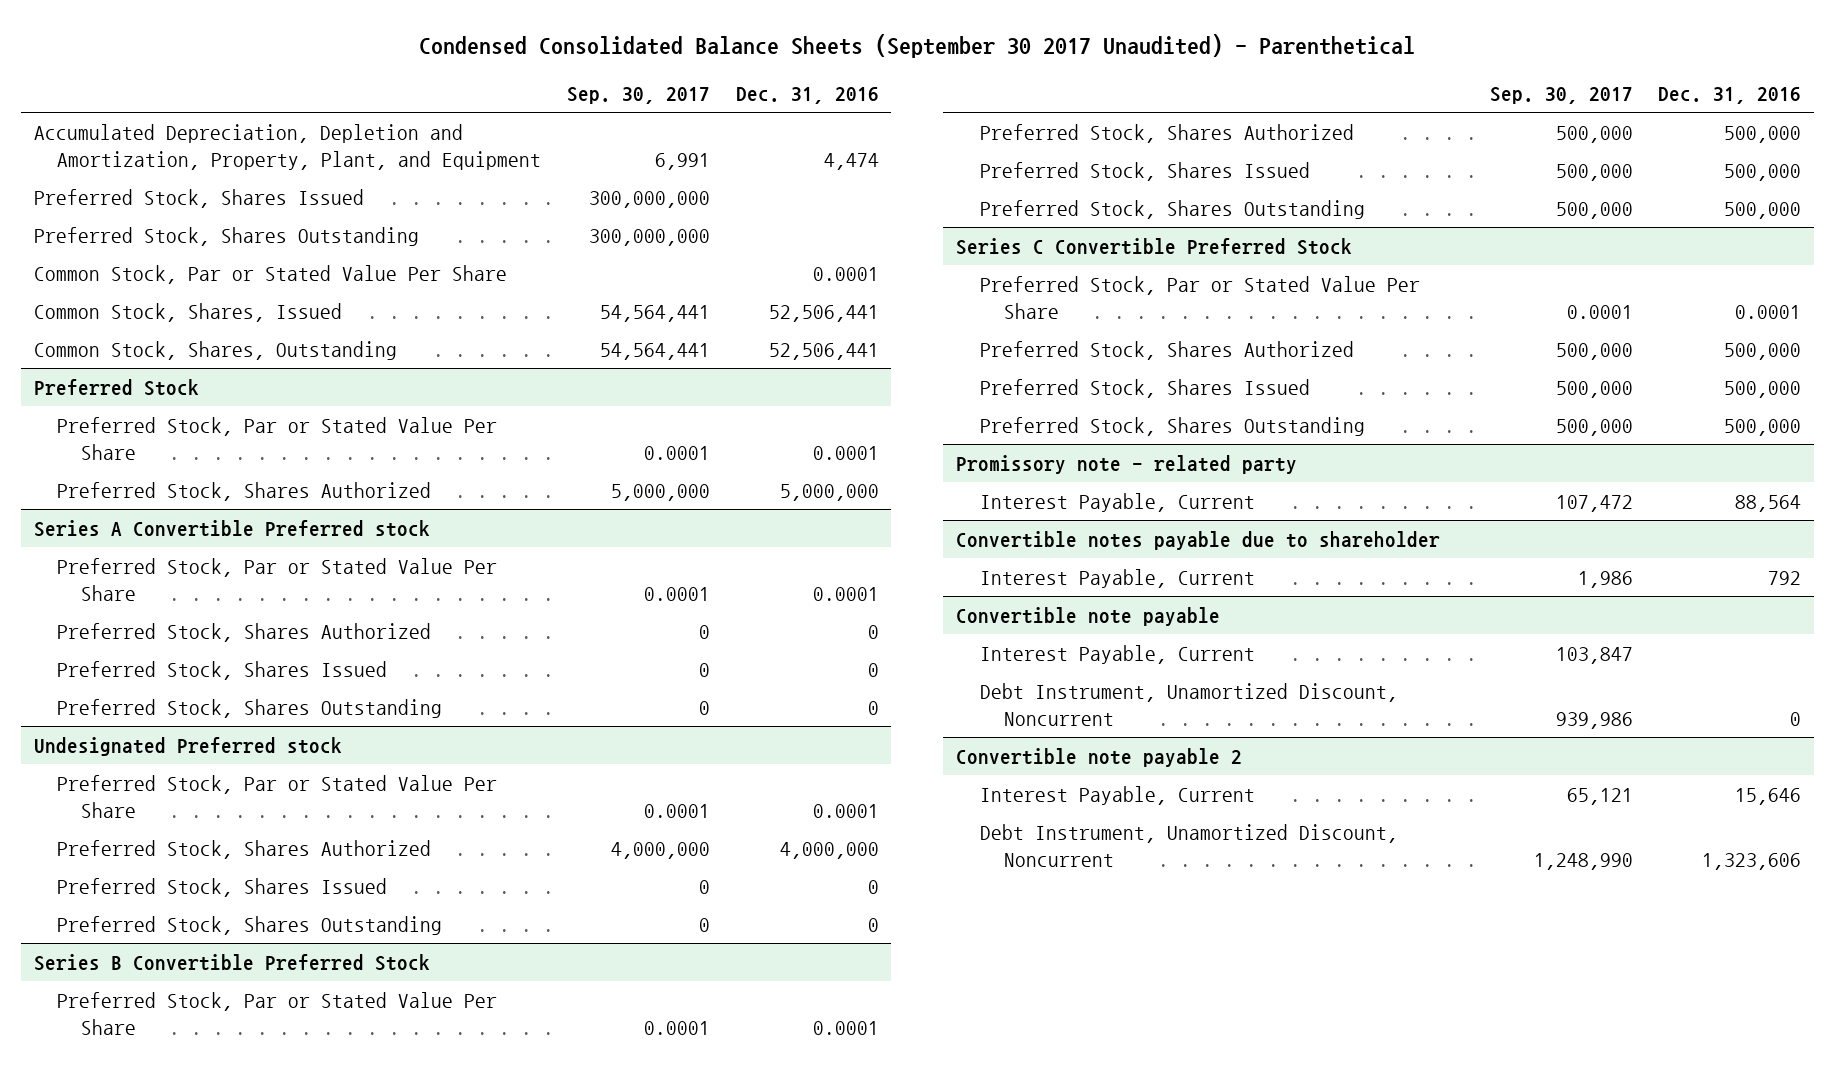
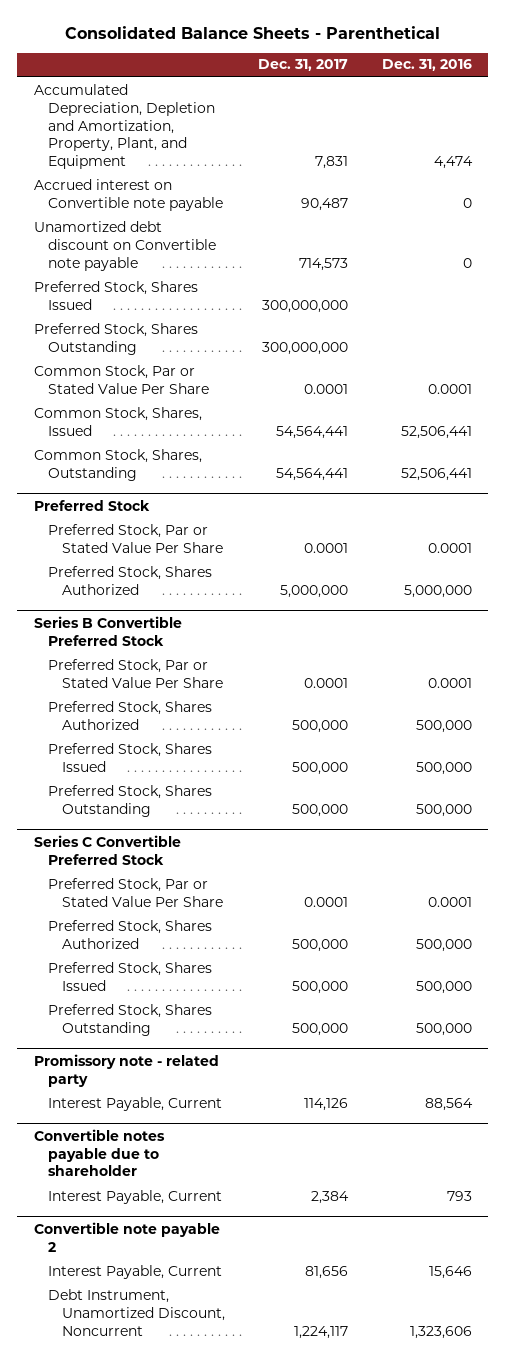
- Condensed Consolidated Balance Sheets (September 30 2017 Unaudited) - Parenthetical
+ Consolidated Balance Sheets - Parenthetical
- | Sep. 30, 2017 | Dec. 31, 2016
+ | Dec. 31, 2017 | Dec. 31, 2016
+ Accrued interest on Convertible note payable | 90,487 | 0
+ Unamortized debt discount on Convertible note payable | 714,573 | 0
- Series A Convertible Preferred stock
- Preferred Stock, Par or Stated Value Per Share | 0.0001 | 0.0001
- Preferred Stock, Shares Authorized | 0 | 0
- Preferred Stock, Shares Issued | 0 | 0
- Preferred Stock, Shares Outstanding | 0 | 0
- Undesignated Preferred stock
- Preferred Stock, Par or Stated Value Per Share | 0.0001 | 0.0001
- Preferred Stock, Shares Authorized | 4,000,000 | 4,000,000
- Preferred Stock, Shares Issued | 0 | 0
- Preferred Stock, Shares Outstanding | 0 | 0
@ Convertible notes payable due to shareholder
- Interest Payable, Current | 1,986 | 792
- Convertible note payable
- Interest Payable, Current | 103,847 |
- Debt Instrument, Unamortized Discount, Noncurrent | 939,986 | 0
@ Convertible notes payable due to shareholder
+ Interest Payable, Current | 2,384 | 793

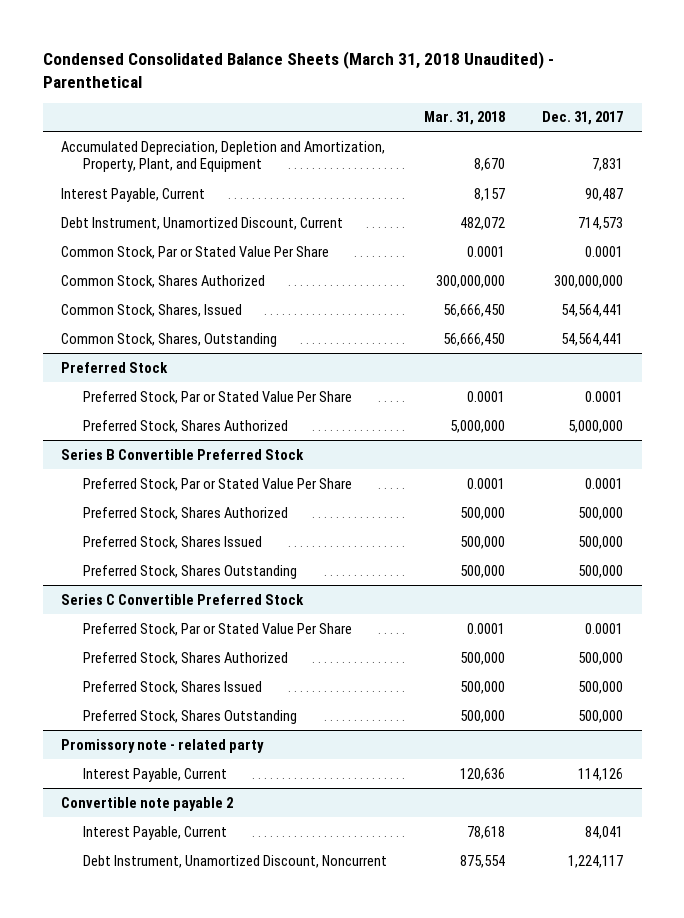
- Consolidated Balance Sheets - Parenthetical
+ Condensed Consolidated Balance Sheets (March 31, 2018 Unaudited) - Parenthetical
- | Dec. 31, 2017 | Dec. 31, 2016
+ | Mar. 31, 2018 | Dec. 31, 2017
- Accrued interest on Convertible note payable | 90,487 | 0
- Unamortized debt discount on Convertible note payable | 714,573 | 0
- Preferred Stock, Shares Issued | 300,000,000 |
- Preferred Stock, Shares Outstanding | 300,000,000 |
+ Interest Payable, Current | 8,157 | 90,487
+ Debt Instrument, Unamortized Discount, Current | 482,072 | 714,573
+ Common Stock, Shares Authorized | 300,000,000 | 300,000,000
- Convertible notes payable due to shareholder
- Interest Payable, Current | 2,384 | 793
@ Convertible note payable 2
- Interest Payable, Current | 81,656 | 15,646
+ Interest Payable, Current | 78,618 | 84,041

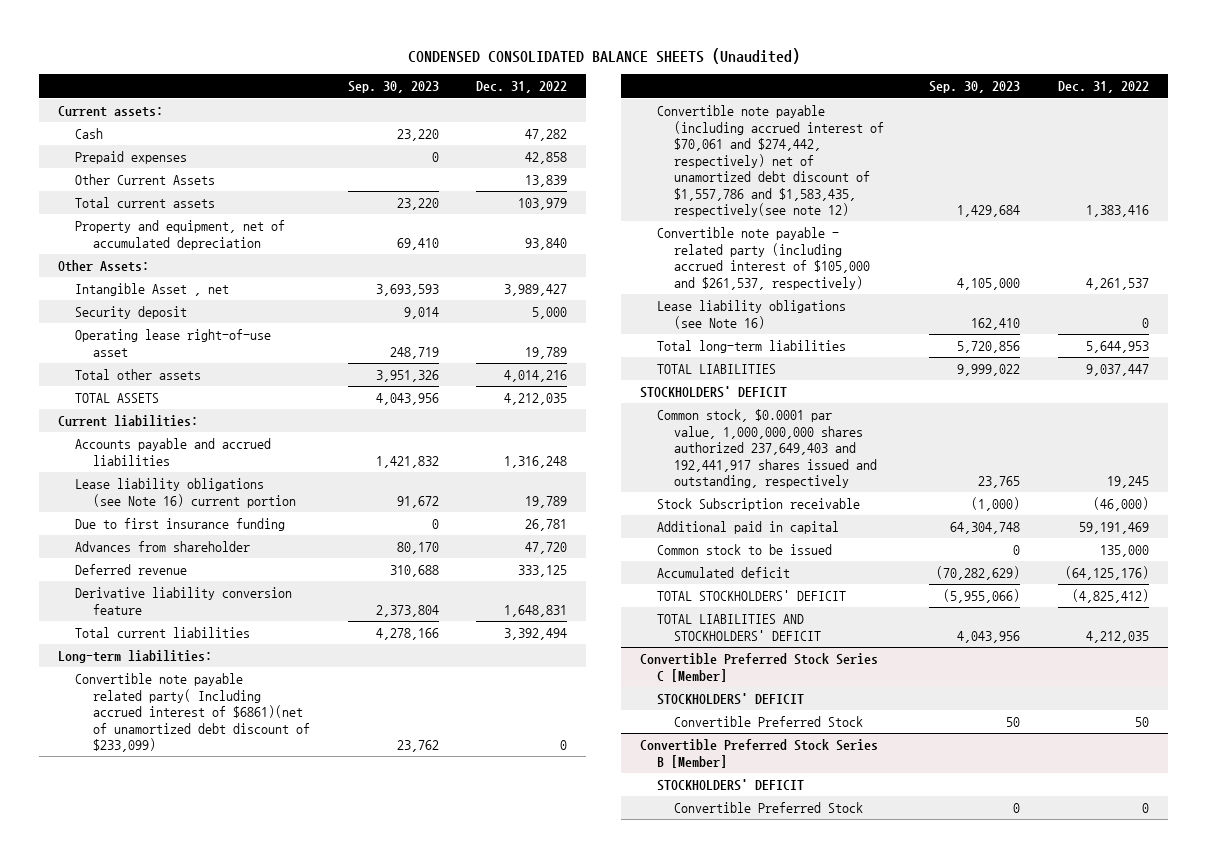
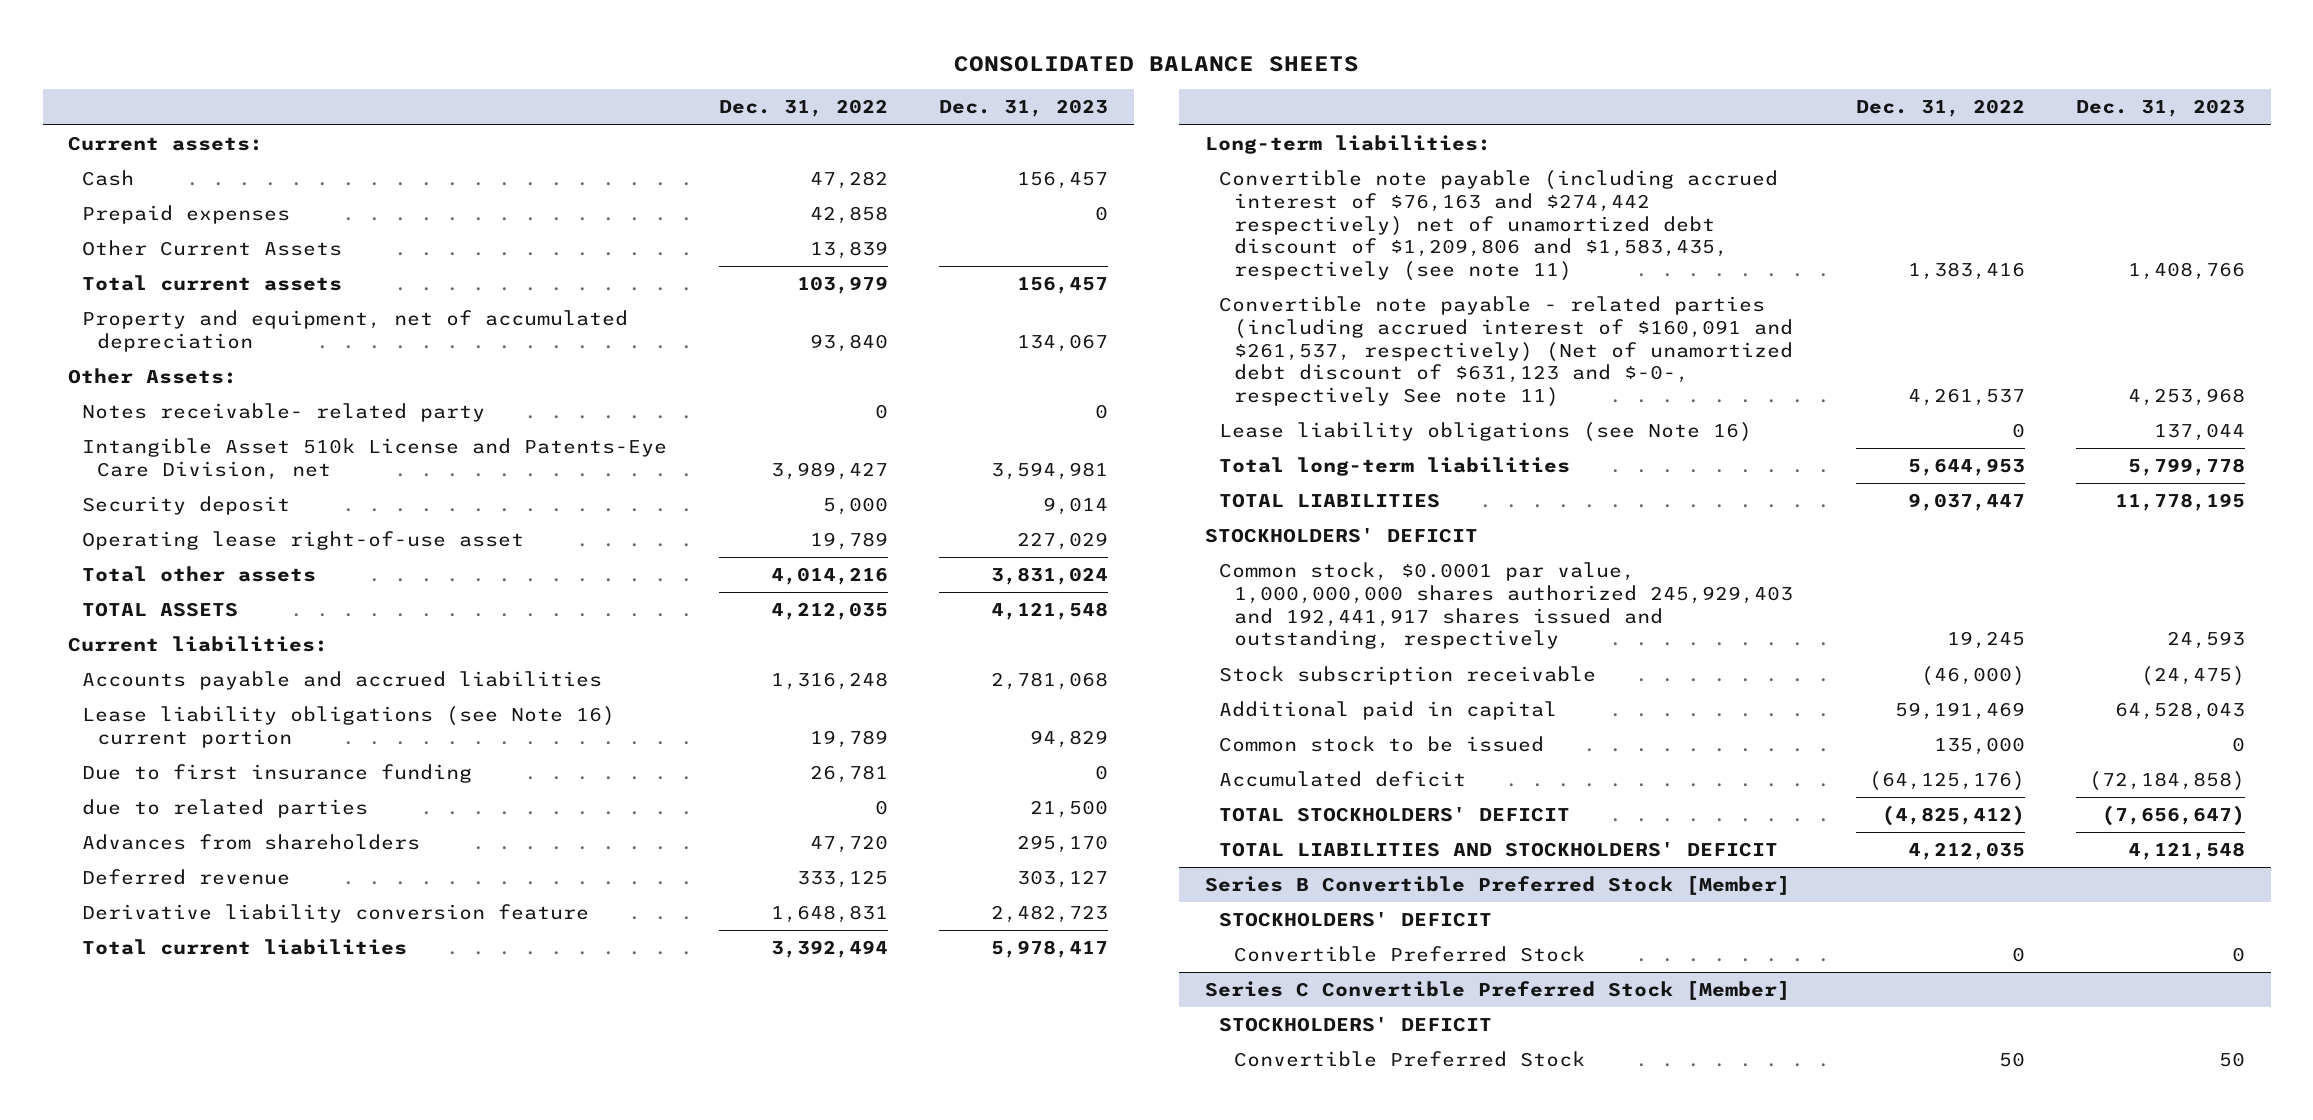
- CONDENSED CONSOLIDATED BALANCE SHEETS (Unaudited)
+ CONSOLIDATED BALANCE SHEETS
- | Sep. 30, 2023 | Dec. 31, 2022
+ | Dec. 31, 2022 | Dec. 31, 2023
- Intangible Asset , net | 3,693,593 | 3,989,427
+ Notes receivable- related party | 0 | 0
+ Intangible Asset 510k License and Patents-Eye Care Division, net | 3,989,427 | 3,594,981
- Advances from shareholder | 80,170 | 47,720
+ due to related parties | 0 | 21,500
+ Advances from shareholders | 47,720 | 295,170
- Convertible note payable related party( Including accrued interest of $6861)(net of unamortized debt discount of $233,099) | 23,762 | 0
- Convertible note payable (including accrued interest of $70,061 and $274,442, respectively) net of unamortized debt discount of $1,557,786 and $1,583,435, respectively(see note 12) | 1,429,684 | 1,383,416
- Convertible note payable - related party (including accrued interest of $105,000 and $261,537, respectively) | 4,105,000 | 4,261,537
+ Convertible note payable (including accrued interest of $76,163 and $274,442 respectively) net of unamortized debt discount of $1,209,806 and $1,583,435, respectively (see note 11) | 1,383,416 | 1,408,766
+ Convertible note payable - related parties (including accrued interest of $160,091 and $261,537, respectively) (Net of unamortized debt discount of $631,123 and $-0-, respectively See note 11) | 4,261,537 | 4,253,968
- Common stock, $0.0001 par value, 1,000,000,000 shares authorized 237,649,403 and 192,441,917 shares issued and outstanding, respectively | 23,765 | 19,245
- Stock Subscription receivable | (1,000) | (46,000)
+ Common stock, $0.0001 par value, 1,000,000,000 shares authorized 245,929,403 and 192,441,917 shares issued and outstanding, respectively | 19,245 | 24,593
+ Stock subscription receivable | (46,000) | (24,475)
- Convertible Preferred Stock Series C [Member]
- STOCKHOLDERS' DEFICIT
- Convertible Preferred Stock | 50 | 50
- Convertible Preferred Stock Series B [Member]
+ Series B Convertible Preferred Stock [Member]
+ Series C Convertible Preferred Stock [Member]
+ STOCKHOLDERS' DEFICIT
+ Convertible Preferred Stock | 50 | 50

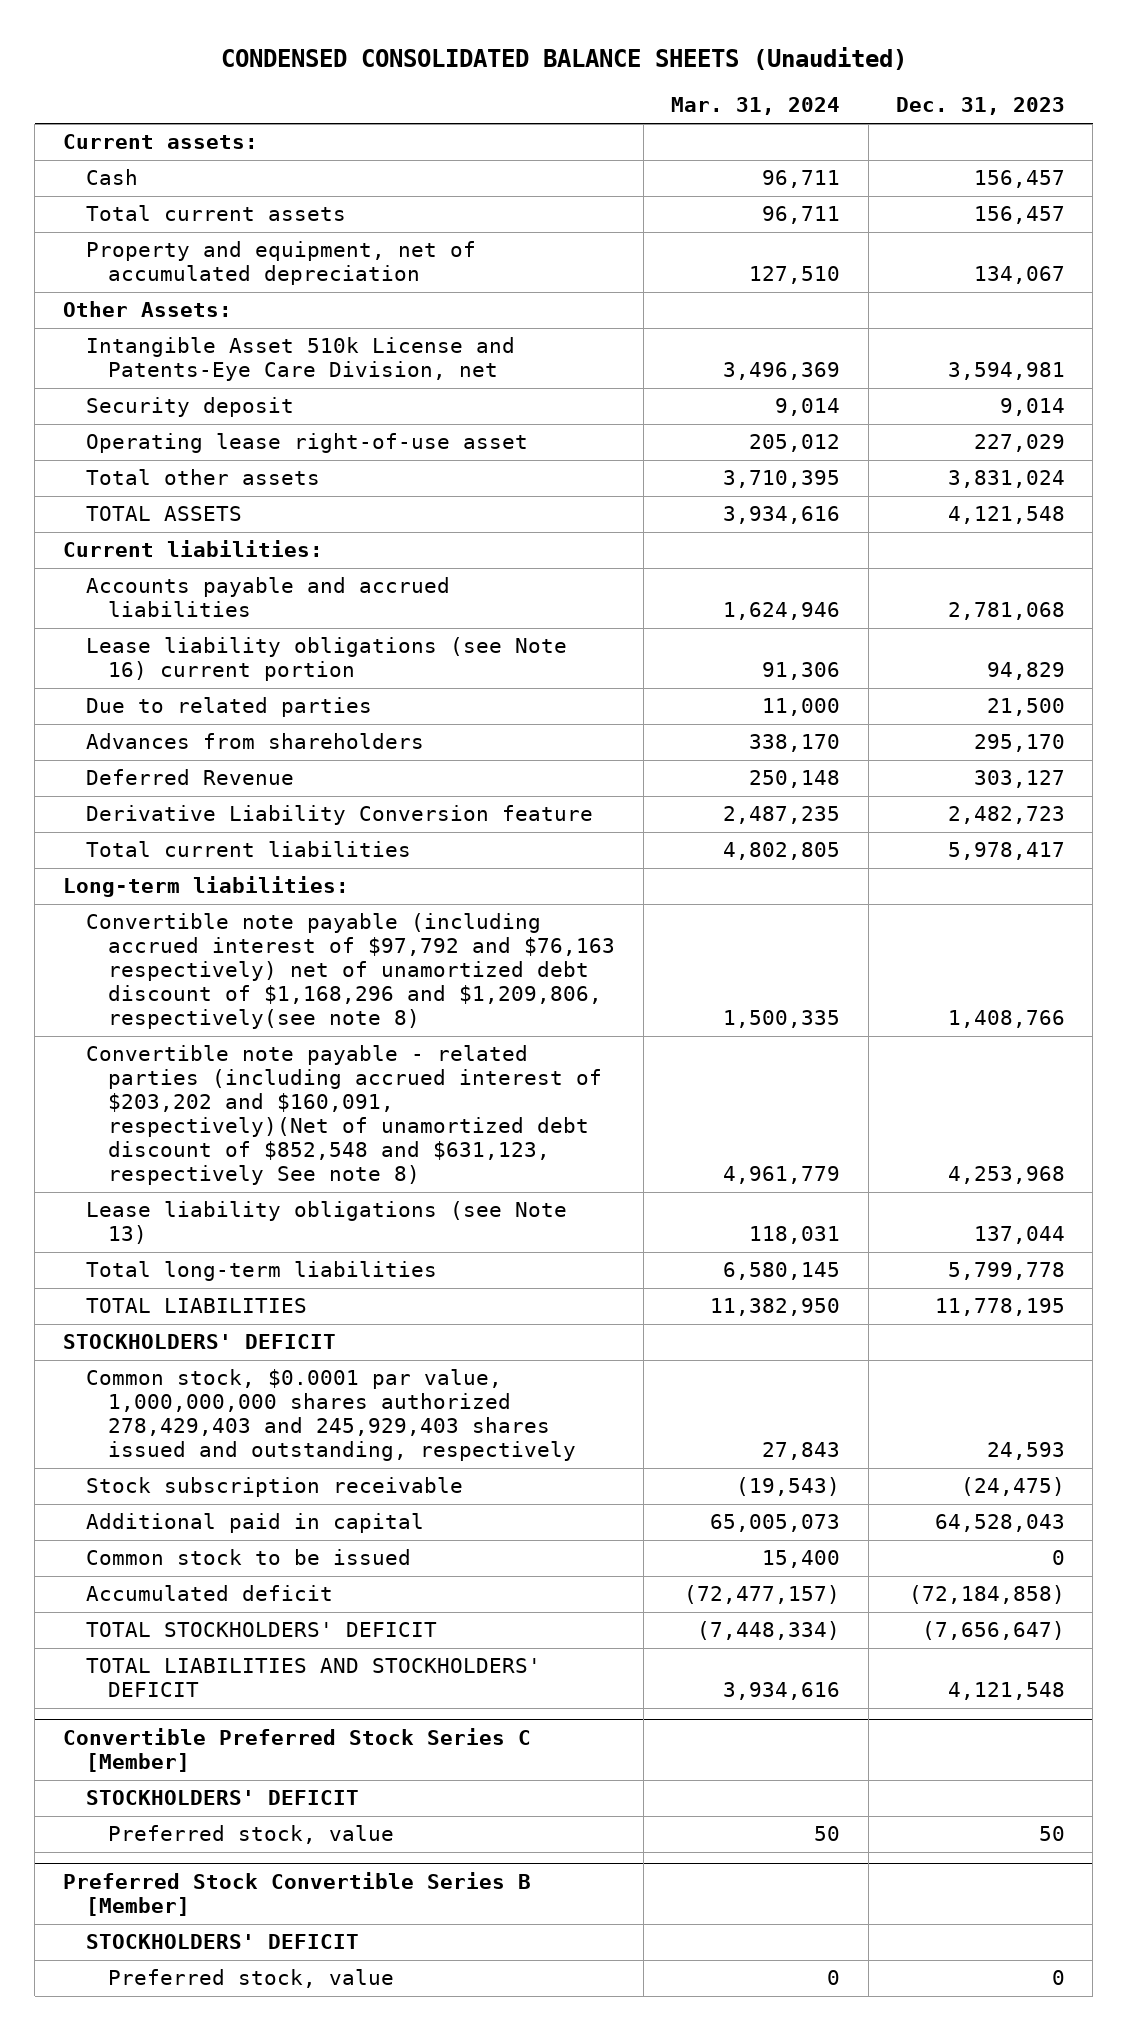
- CONSOLIDATED BALANCE SHEETS
+ CONDENSED CONSOLIDATED BALANCE SHEETS (Unaudited)
- | Dec. 31, 2022 | Dec. 31, 2023
+ | Mar. 31, 2024 | Dec. 31, 2023
- Prepaid expenses | 42,858 | 0
- Other Current Assets | 13,839 |
- Notes receivable- related party | 0 | 0
- Due to first insurance funding | 26,781 | 0
- due to related parties | 0 | 21,500
+ Due to related parties | 11,000 | 21,500
- Deferred revenue | 333,125 | 303,127
- Derivative liability conversion feature | 1,648,831 | 2,482,723
+ Deferred Revenue | 250,148 | 303,127
+ Derivative Liability Conversion feature | 2,487,235 | 2,482,723
- Convertible note payable (including accrued interest of $76,163 and $274,442 respectively) net of unamortized debt discount of $1,209,806 and $1,583,435, respectively (see note 11) | 1,383,416 | 1,408,766
- Convertible note payable - related parties (including accrued interest of $160,091 and $261,537, respectively) (Net of unamortized debt discount of $631,123 and $-0-, respectively See note 11) | 4,261,537 | 4,253,968
- Lease liability obligations (see Note 16) | 0 | 137,044
+ Convertible note payable (including accrued interest of $97,792 and $76,163 respectively) net of unamortized debt discount of $1,168,296 and $1,209,806, respectively(see note 8) | 1,500,335 | 1,408,766
+ Convertible note payable - related parties (including accrued interest of $203,202 and $160,091, respectively)(Net of unamortized debt discount of $852,548 and $631,123, respectively See note 8) | 4,961,779 | 4,253,968
+ Lease liability obligations (see Note 13) | 118,031 | 137,044
- Common stock, $0.0001 par value, 1,000,000,000 shares authorized 245,929,403 and 192,441,917 shares issued and outstanding, respectively | 19,245 | 24,593
+ Common stock, $0.0001 par value, 1,000,000,000 shares authorized 278,429,403 and 245,929,403 shares issued and outstanding, respectively | 27,843 | 24,593
- Series B Convertible Preferred Stock [Member]
+ Convertible Preferred Stock Series C [Member]
- Convertible Preferred Stock | 0 | 0
- Series C Convertible Preferred Stock [Member]
+ Preferred stock, value | 50 | 50
+ Preferred Stock Convertible Series B [Member]
- Convertible Preferred Stock | 50 | 50
+ Preferred stock, value | 0 | 0

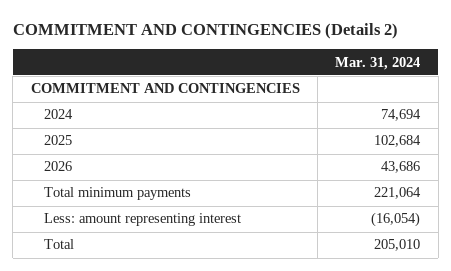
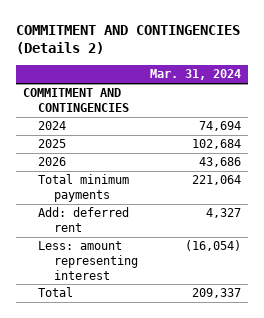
+ Add: deferred rent | 4,327
- Total | 205,010
+ Total | 209,337

